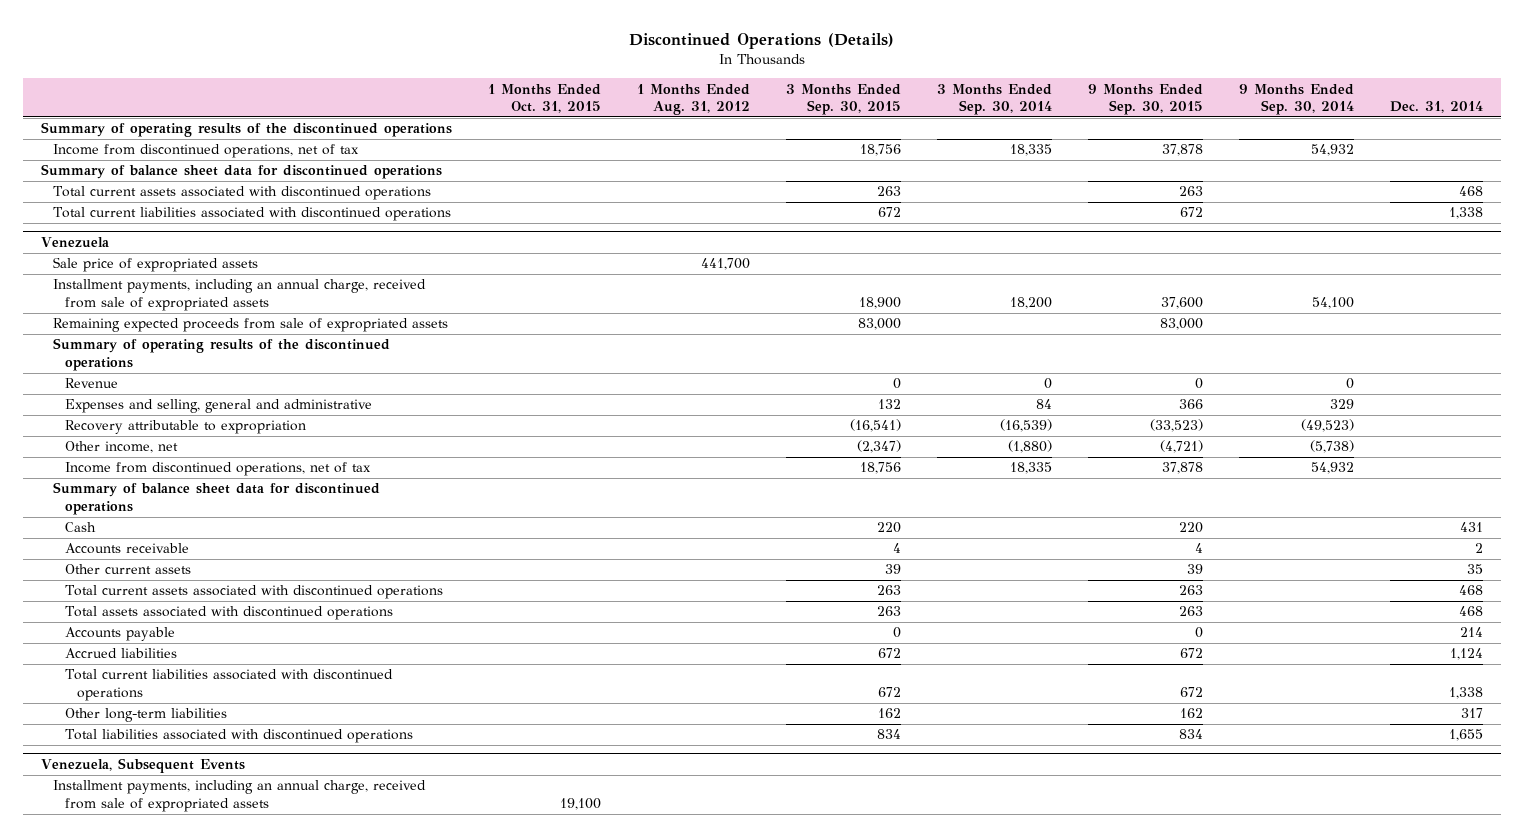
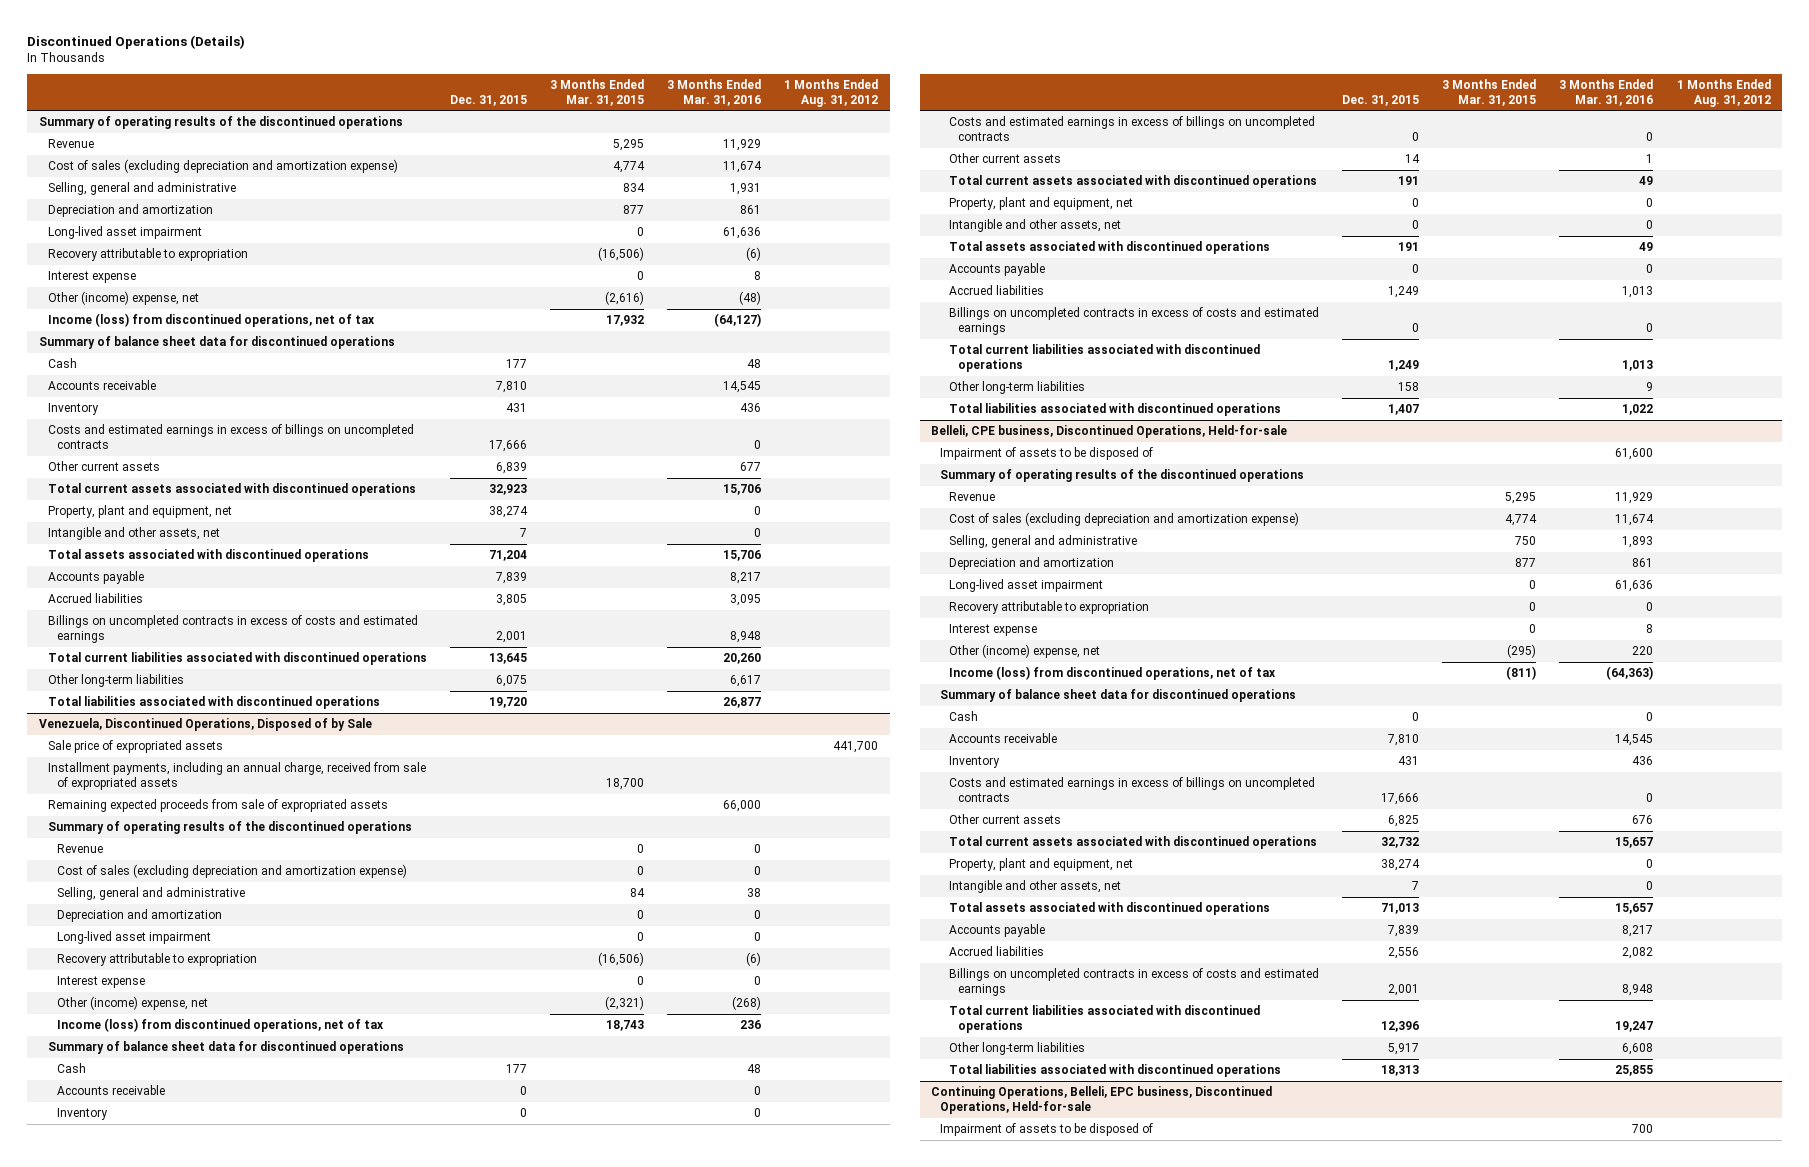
- | 1 Months Ended Oct. 31, 2015 | 1 Months Ended Aug. 31, 2012 | 3 Months Ended Sep. 30, 2015 | 3 Months Ended Sep. 30, 2014 | 9 Months Ended Sep. 30, 2015 | 9 Months Ended Sep. 30, 2014 | Dec. 31, 2014
+ | Dec. 31, 2015 | 3 Months Ended Mar. 31, 2015 | 3 Months Ended Mar. 31, 2016 | 1 Months Ended Aug. 31, 2012
- Income from discontinued operations, net of tax | | | 18,756 | 18,335 | 37,878 | 54,932 |
+ Revenue | | 5,295 | 11,929 |
+ Cost of sales (excluding depreciation and amortization expense) | | 4,774 | 11,674 |
+ Selling, general and administrative | | 834 | 1,931 |
+ Depreciation and amortization | | 877 | 861 |
+ Long-lived asset impairment | | 0 | 61,636 |
+ Recovery attributable to expropriation | | (16,506) | (6) |
+ Interest expense | | 0 | 8 |
+ Other (income) expense, net | | (2,616) | (48) |
+ Income (loss) from discontinued operations, net of tax | | 17,932 | (64,127) |
+ Cash | 177 | | 48 |
+ Accounts receivable | 7,810 | | 14,545 |
+ Inventory | 431 | | 436 |
+ Costs and estimated earnings in excess of billings on uncompleted contracts | 17,666 | | 0 |
+ Other current assets | 6,839 | | 677 |
+ Property, plant and equipment, net | 38,274 | | 0 |
+ Intangible and other assets, net | 7 | | 0 |
+ Total assets associated with discontinued operations | 71,204 | | 15,706 |
+ Accounts payable | 7,839 | | 8,217 |
+ Accrued liabilities | 3,805 | | 3,095 |
+ Billings on uncompleted contracts in excess of costs and estimated earnings | 2,001 | | 8,948 |
- Venezuela
+ Other long-term liabilities | 6,075 | | 6,617 |
+ Total liabilities associated with discontinued operations | 19,720 | | 26,877 |
+ Venezuela, Discontinued Operations, Disposed of by Sale
- Expenses and selling, general and administrative | | | 132 | 84 | 366 | 329 |
+ Cost of sales (excluding depreciation and amortization expense) | | 0 | 0 |
+ Selling, general and administrative | | 84 | 38 |
+ Depreciation and amortization | | 0 | 0 |
+ Long-lived asset impairment | | 0 | 0 |
- Other income, net | | | (2,347) | (1,880) | (4,721) | (5,738) |
- Income from discontinued operations, net of tax | | | 18,756 | 18,335 | 37,878 | 54,932 |
+ Interest expense | | 0 | 0 |
+ Other (income) expense, net | | (2,321) | (268) |
+ Income (loss) from discontinued operations, net of tax | | 18,743 | 236 |
+ Inventory | 0 | | 0 |
+ Costs and estimated earnings in excess of billings on uncompleted contracts | 0 | | 0 |
+ Property, plant and equipment, net | 0 | | 0 |
+ Intangible and other assets, net | 0 | | 0 |
+ Billings on uncompleted contracts in excess of costs and estimated earnings | 0 | | 0 |
- Venezuela, Subsequent Events
- Installment payments, including an annual charge, received from sale of expropriated assets | 19,100 | | | | | |
+ Belleli, CPE business, Discontinued Operations, Held-for-sale
+ Impairment of assets to be disposed of | | | 61,600 |
+ Summary of operating results of the discontinued operations
+ Revenue | | 5,295 | 11,929 |
+ Cost of sales (excluding depreciation and amortization expense) | | 4,774 | 11,674 |
+ Selling, general and administrative | | 750 | 1,893 |
+ Depreciation and amortization | | 877 | 861 |
+ Long-lived asset impairment | | 0 | 61,636 |
+ Recovery attributable to expropriation | | 0 | 0 |
+ Interest expense | | 0 | 8 |
+ Other (income) expense, net | | (295) | 220 |
+ Income (loss) from discontinued operations, net of tax | | (811) | (64,363) |
+ Summary of balance sheet data for discontinued operations
+ Cash | 0 | | 0 |
+ Accounts receivable | 7,810 | | 14,545 |
+ Inventory | 431 | | 436 |
+ Costs and estimated earnings in excess of billings on uncompleted contracts | 17,666 | | 0 |
+ Other current assets | 6,825 | | 676 |
+ Total current assets associated with discontinued operations | 32,732 | | 15,657 |
+ Property, plant and equipment, net | 38,274 | | 0 |
+ Intangible and other assets, net | 7 | | 0 |
+ Total assets associated with discontinued operations | 71,013 | | 15,657 |
+ Accounts payable | 7,839 | | 8,217 |
+ Accrued liabilities | 2,556 | | 2,082 |
+ Billings on uncompleted contracts in excess of costs and estimated earnings | 2,001 | | 8,948 |
+ Total current liabilities associated with discontinued operations | 12,396 | | 19,247 |
+ Other long-term liabilities | 5,917 | | 6,608 |
+ Total liabilities associated with discontinued operations | 18,313 | | 25,855 |
+ Continuing Operations, Belleli, EPC business, Discontinued Operations, Held-for-sale
+ Impairment of assets to be disposed of | | | 700 |

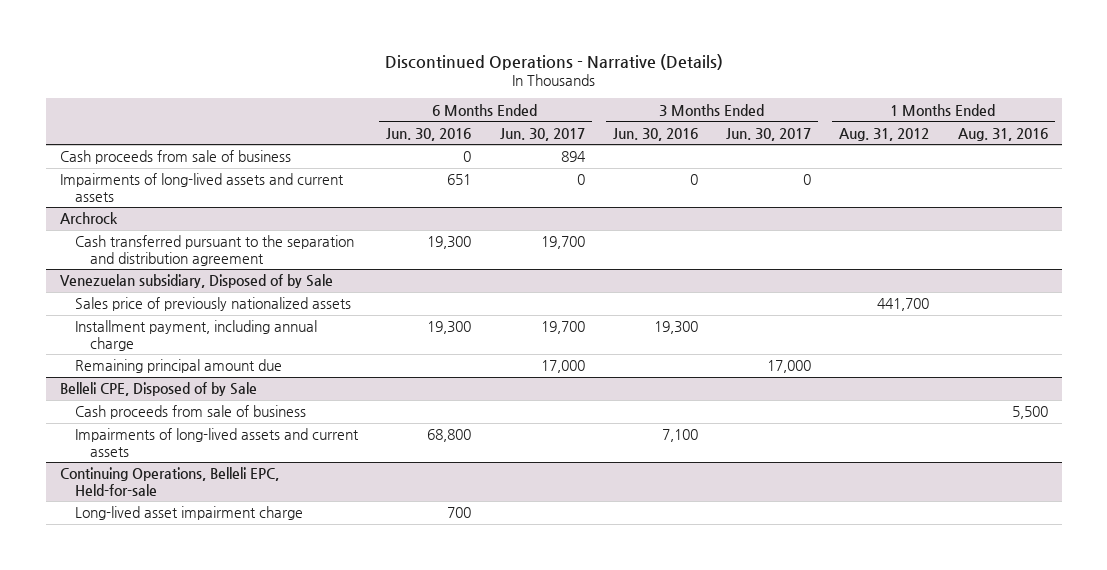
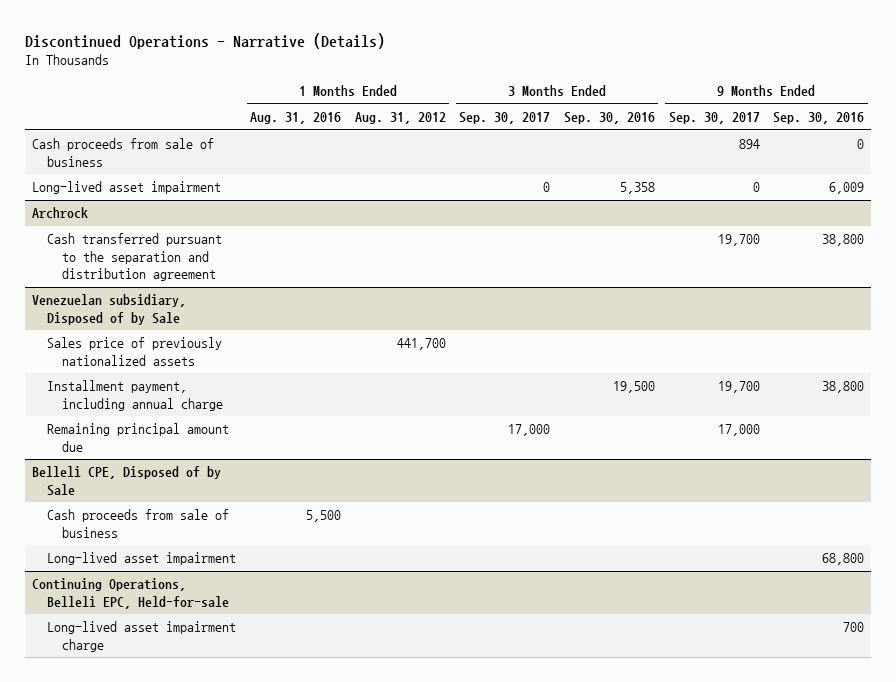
- | 6 Months Ended Jun. 30, 2016 | 6 Months Ended Jun. 30, 2017 | 3 Months Ended Jun. 30, 2016 | 3 Months Ended Jun. 30, 2017 | 1 Months Ended Aug. 31, 2012 | 1 Months Ended Aug. 31, 2016
+ | 1 Months Ended Aug. 31, 2016 | 1 Months Ended Aug. 31, 2012 | 3 Months Ended Sep. 30, 2017 | 3 Months Ended Sep. 30, 2016 | 9 Months Ended Sep. 30, 2017 | 9 Months Ended Sep. 30, 2016
- Impairments of long-lived assets and current assets | 651 | 0 | 0 | 0 | |
+ Long-lived asset impairment | | | 0 | 5,358 | 0 | 6,009
@ Belleli CPE, Disposed of by Sale
- Impairments of long-lived assets and current assets | 68,800 | | 7,100 | | |
+ Long-lived asset impairment | | | | | | 68,800

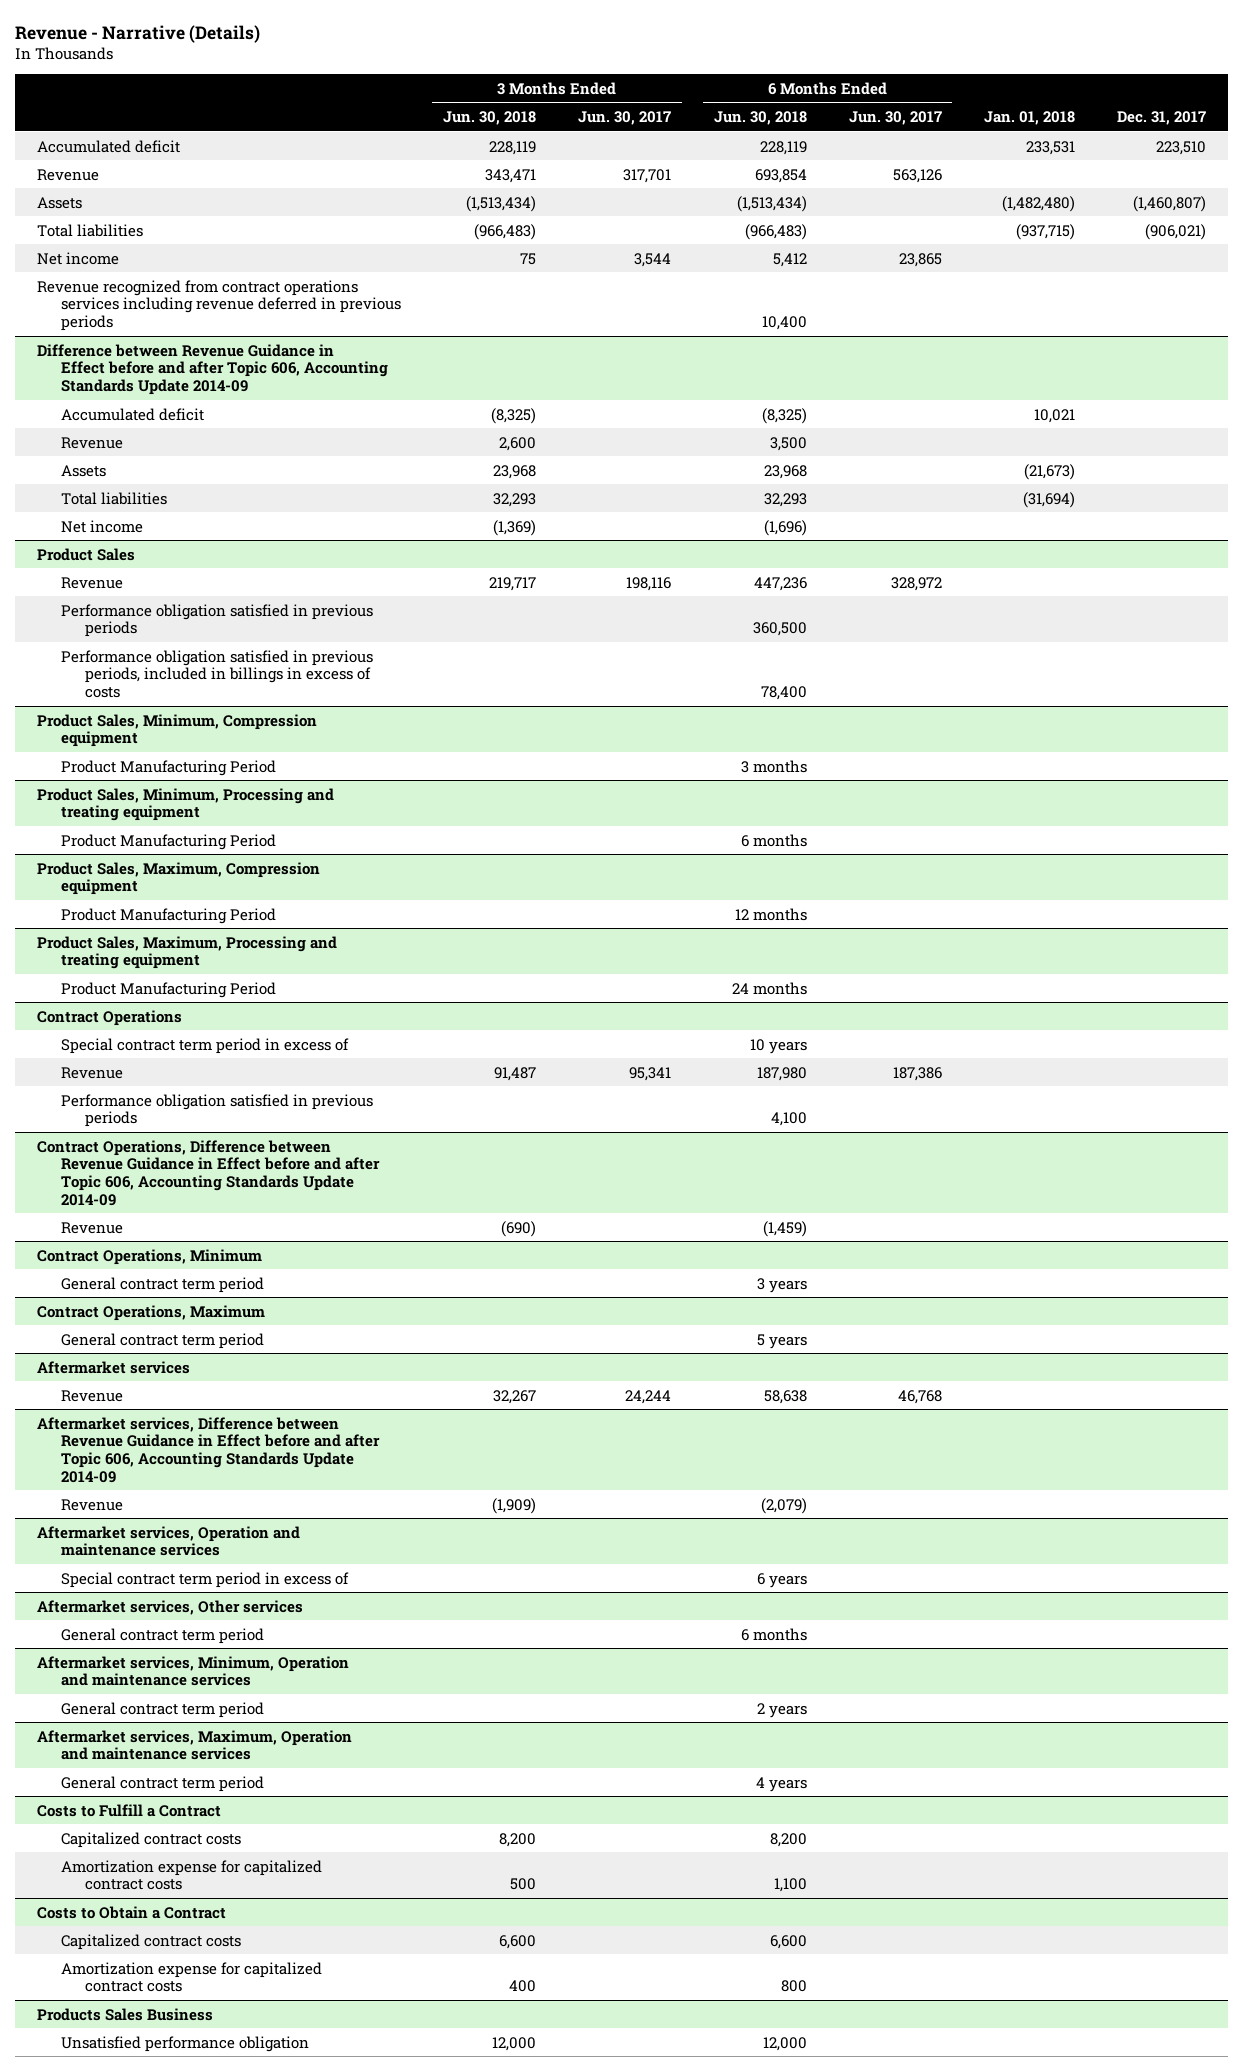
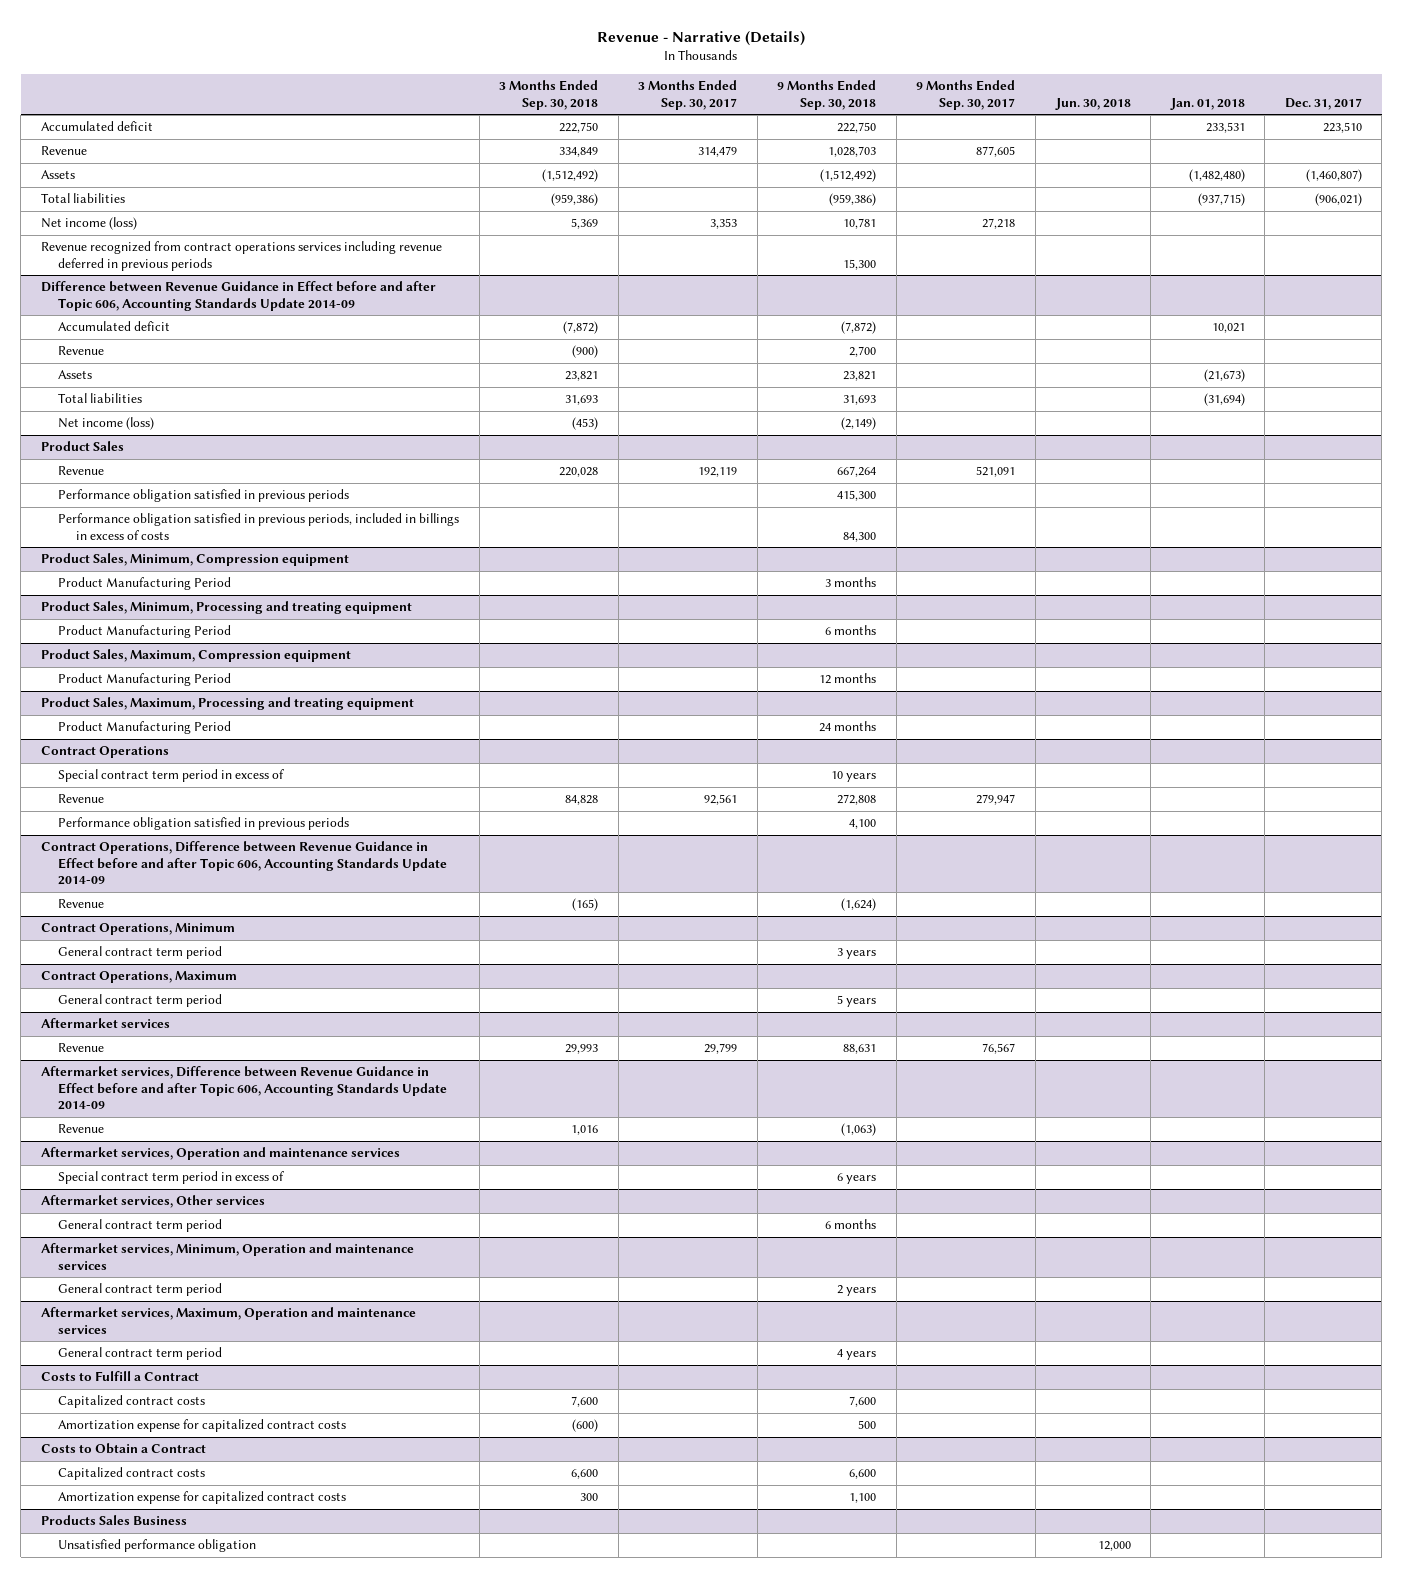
- | 3 Months Ended Jun. 30, 2018 | 3 Months Ended Jun. 30, 2017 | 6 Months Ended Jun. 30, 2018 | 6 Months Ended Jun. 30, 2017 | Jan. 01, 2018 | Dec. 31, 2017
+ | 3 Months Ended Sep. 30, 2018 | 3 Months Ended Sep. 30, 2017 | 9 Months Ended Sep. 30, 2018 | 9 Months Ended Sep. 30, 2017 | Jun. 30, 2018 | Jan. 01, 2018 | Dec. 31, 2017
- Net income | 75 | 3,544 | 5,412 | 23,865 | |
+ Net income (loss) | 5,369 | 3,353 | 10,781 | 27,218 | | |
@ Difference between Revenue Guidance in Effect before and after Topic 606, Accounting Standards Update 2014-09
- Net income | (1,369) | | (1,696) | | |
+ Net income (loss) | (453) | | (2,149) | | | |

